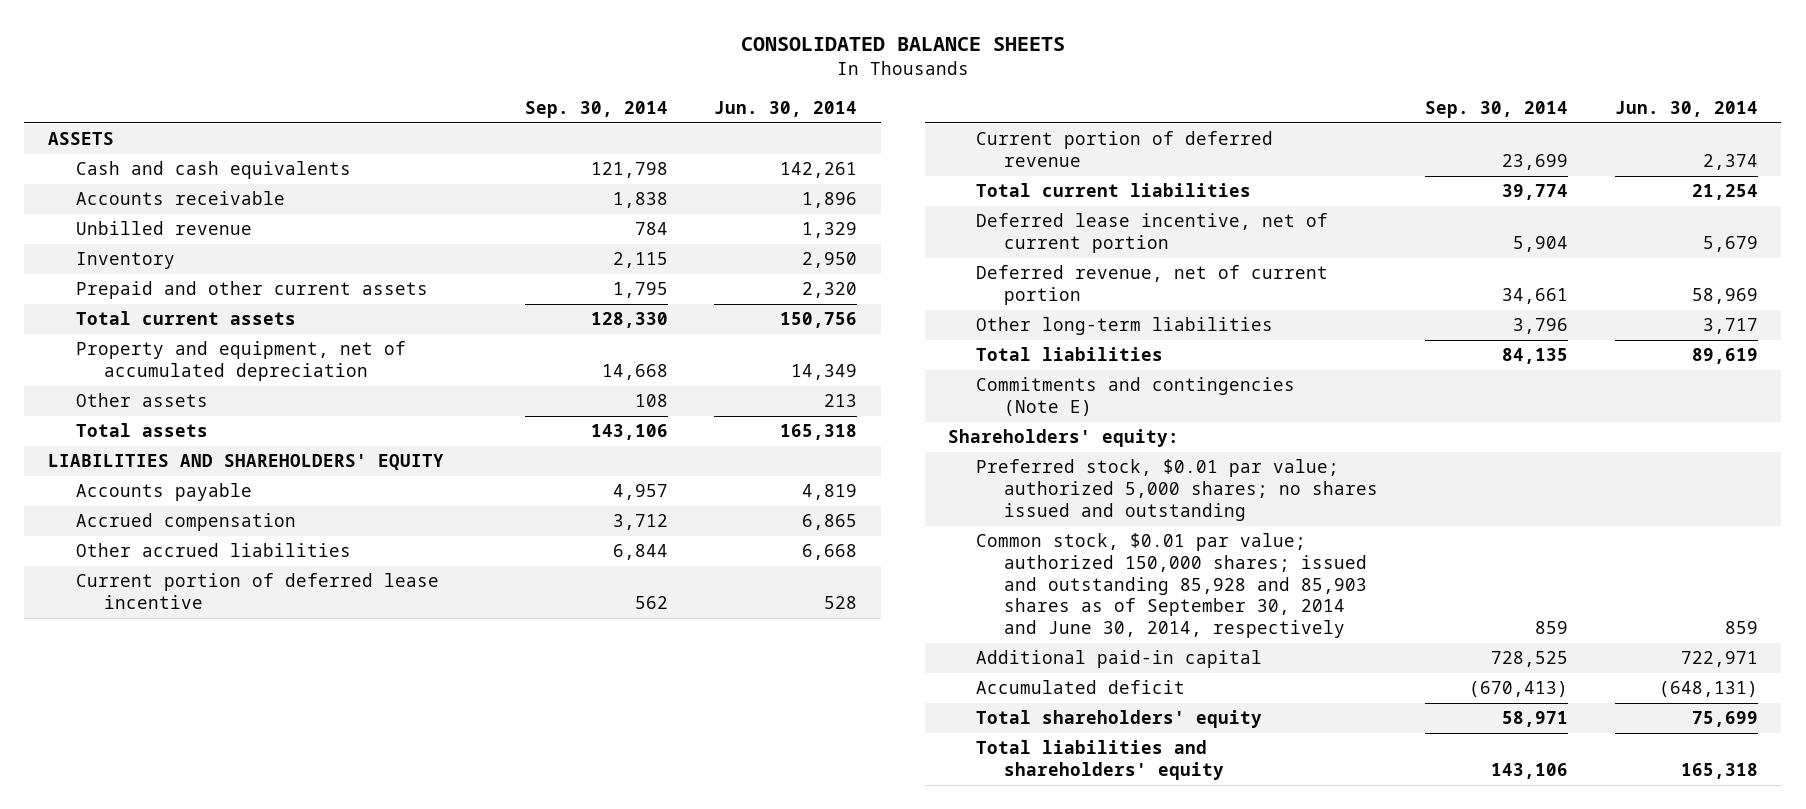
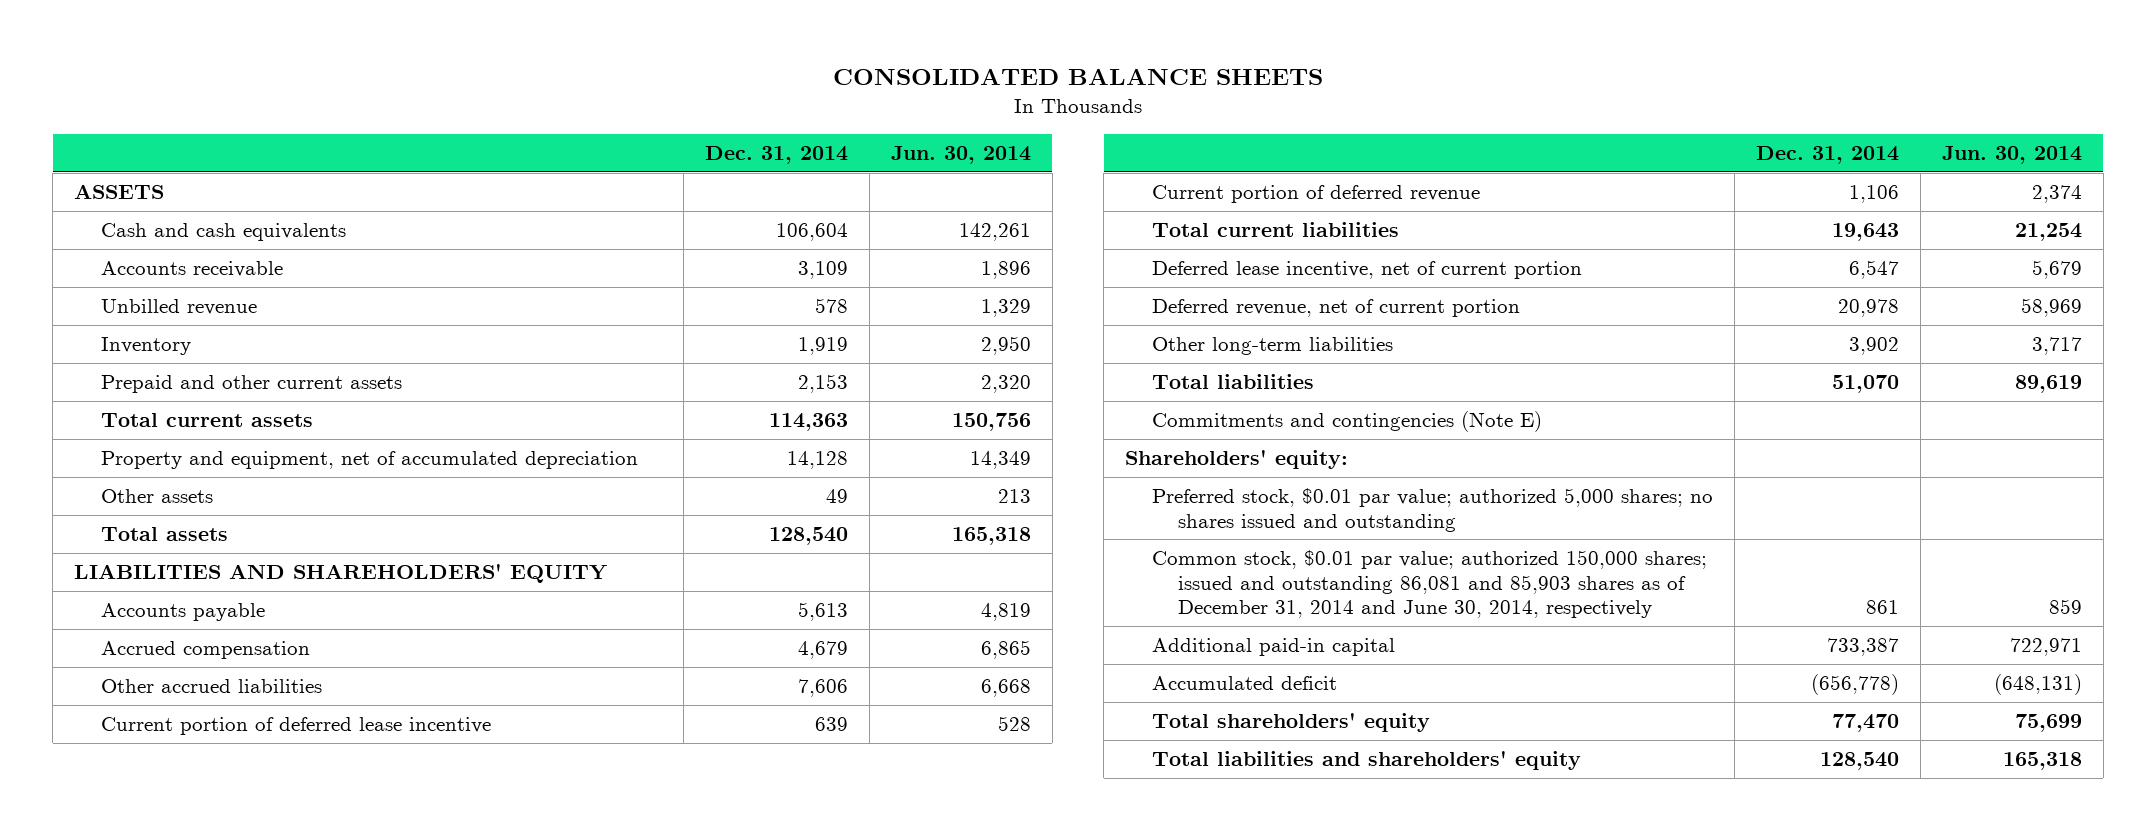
- | Sep. 30, 2014 | Jun. 30, 2014
+ | Dec. 31, 2014 | Jun. 30, 2014
- Common stock, $0.01 par value; authorized 150,000 shares; issued and outstanding 85,928 and 85,903 shares as of September 30, 2014 and June 30, 2014, respectively | 859 | 859
+ Common stock, $0.01 par value; authorized 150,000 shares; issued and outstanding 86,081 and 85,903 shares as of December 31, 2014 and June 30, 2014, respectively | 861 | 859

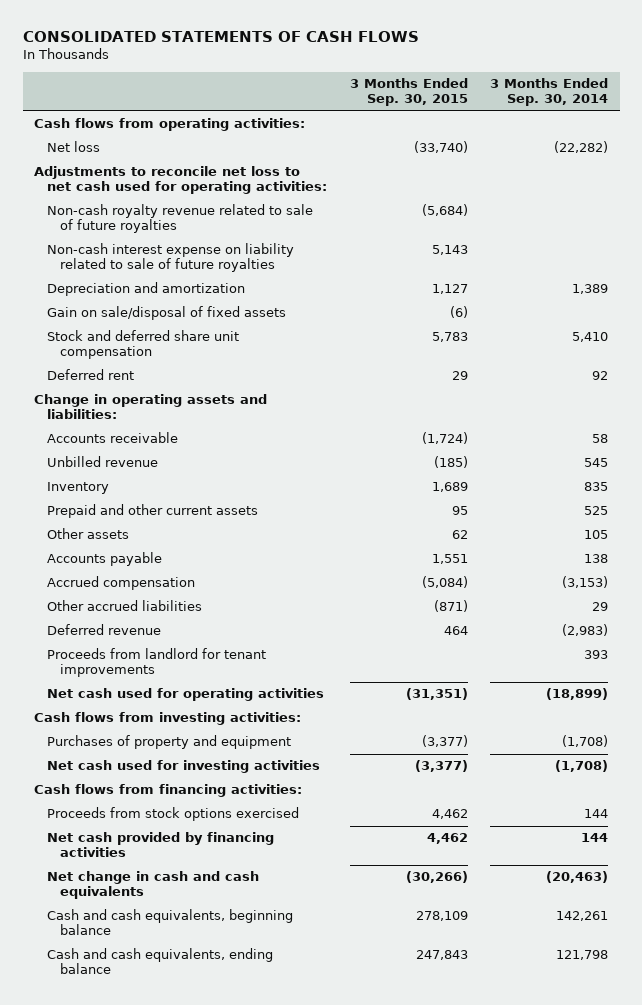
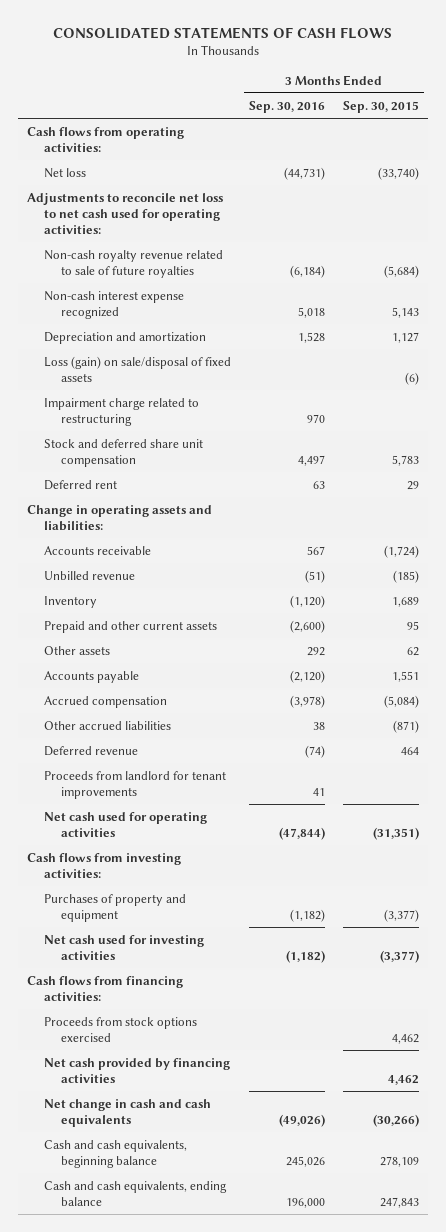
- | 3 Months Ended Sep. 30, 2015 | 3 Months Ended Sep. 30, 2014
+ | 3 Months Ended Sep. 30, 2016 | 3 Months Ended Sep. 30, 2015
- Non-cash interest expense on liability related to sale of future royalties | 5,143 |
+ Non-cash interest expense recognized | 5,018 | 5,143
- Gain on sale/disposal of fixed assets | (6) |
+ Loss (gain) on sale/disposal of fixed assets | | (6)
+ Impairment charge related to restructuring | 970 |

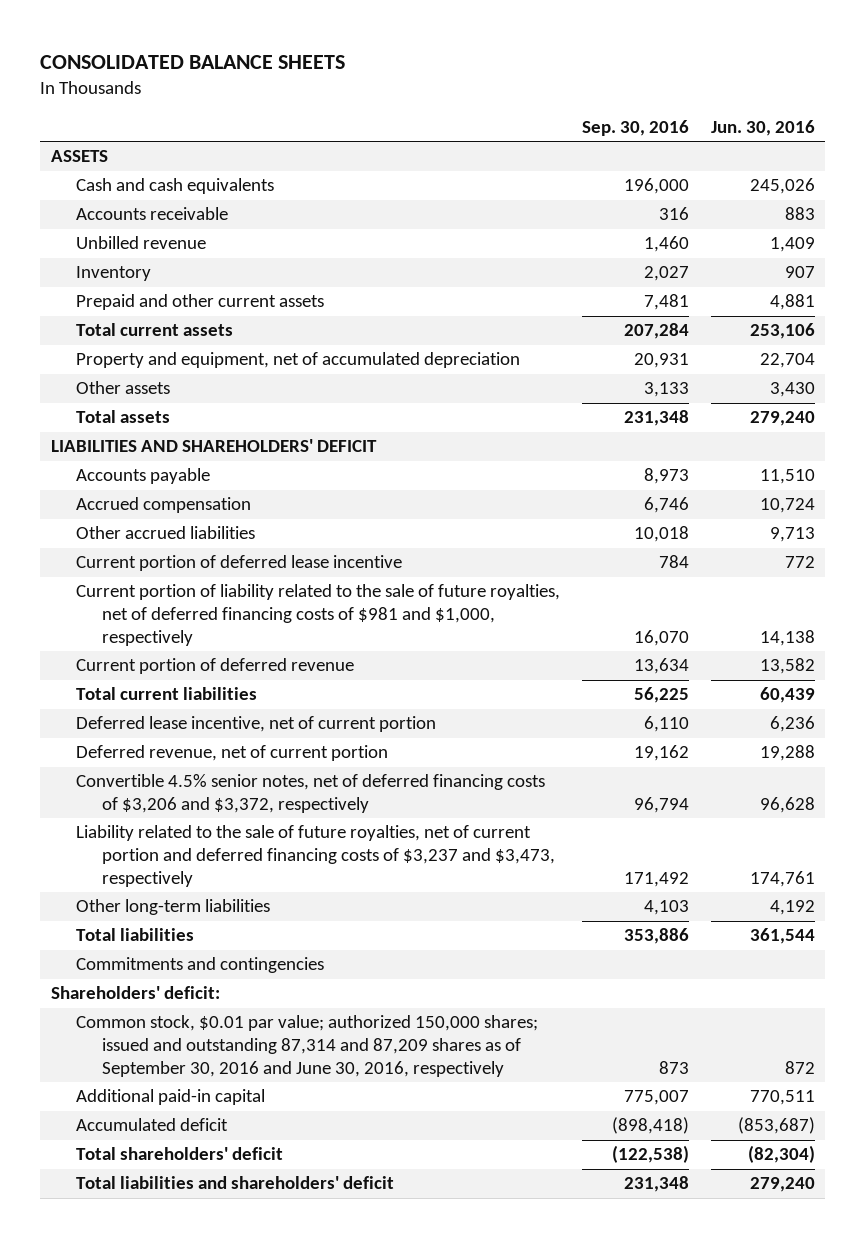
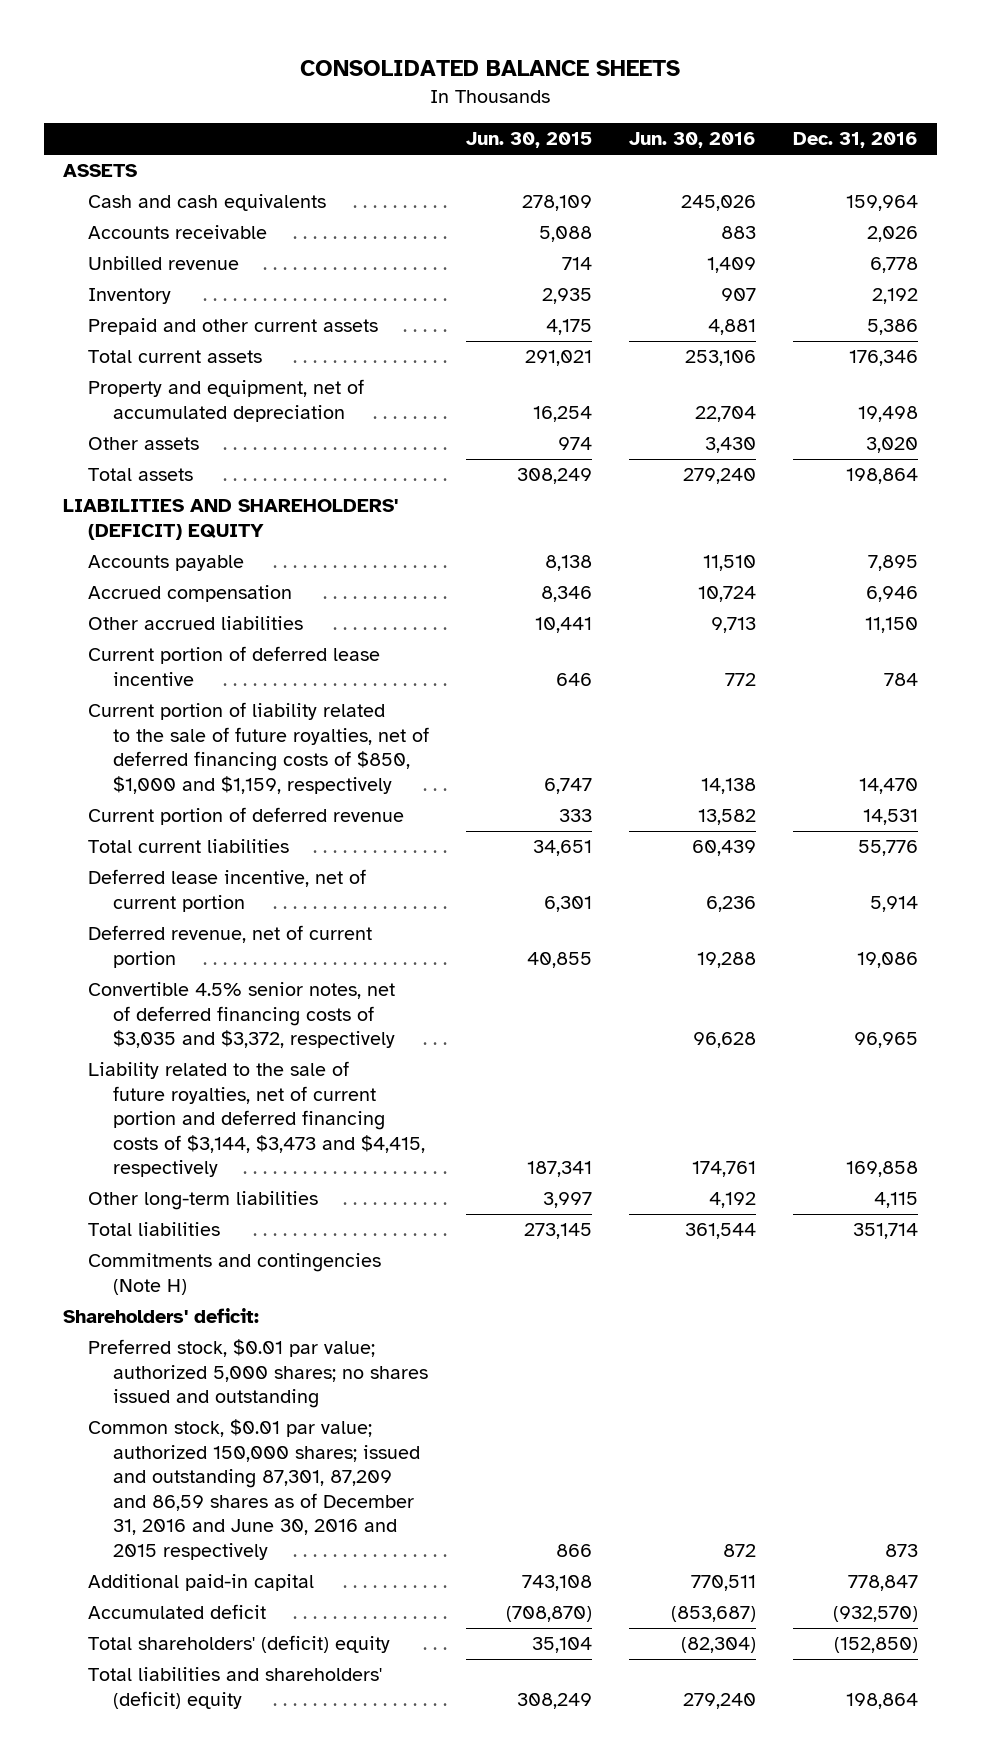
- | Sep. 30, 2016 | Jun. 30, 2016
+ | Jun. 30, 2015 | Jun. 30, 2016 | Dec. 31, 2016
- LIABILITIES AND SHAREHOLDERS' DEFICIT
+ LIABILITIES AND SHAREHOLDERS' (DEFICIT) EQUITY
- Current portion of liability related to the sale of future royalties, net of deferred financing costs of $981 and $1,000, respectively | 16,070 | 14,138
+ Current portion of liability related to the sale of future royalties, net of deferred financing costs of $850, $1,000 and $1,159, respectively | 6,747 | 14,138 | 14,470
- Convertible 4.5% senior notes, net of deferred financing costs of $3,206 and $3,372, respectively | 96,794 | 96,628
- Liability related to the sale of future royalties, net of current portion and deferred financing costs of $3,237 and $3,473, respectively | 171,492 | 174,761
+ Convertible 4.5% senior notes, net of deferred financing costs of $3,035 and $3,372, respectively | | 96,628 | 96,965
+ Liability related to the sale of future royalties, net of current portion and deferred financing costs of $3,144, $3,473 and $4,415, respectively | 187,341 | 174,761 | 169,858
- Commitments and contingencies
+ Commitments and contingencies (Note H)
- Common stock, $0.01 par value; authorized 150,000 shares; issued and outstanding 87,314 and 87,209 shares as of September 30, 2016 and June 30, 2016, respectively | 873 | 872
+ Preferred stock, $0.01 par value; authorized 5,000 shares; no shares issued and outstanding
+ Common stock, $0.01 par value; authorized 150,000 shares; issued and outstanding 87,301, 87,209 and 86,59 shares as of December 31, 2016 and June 30, 2016 and 2015 respectively | 866 | 872 | 873
- Total shareholders' deficit | (122,538) | (82,304)
- Total liabilities and shareholders' deficit | 231,348 | 279,240
+ Total shareholders' (deficit) equity | 35,104 | (82,304) | (152,850)
+ Total liabilities and shareholders' (deficit) equity | 308,249 | 279,240 | 198,864

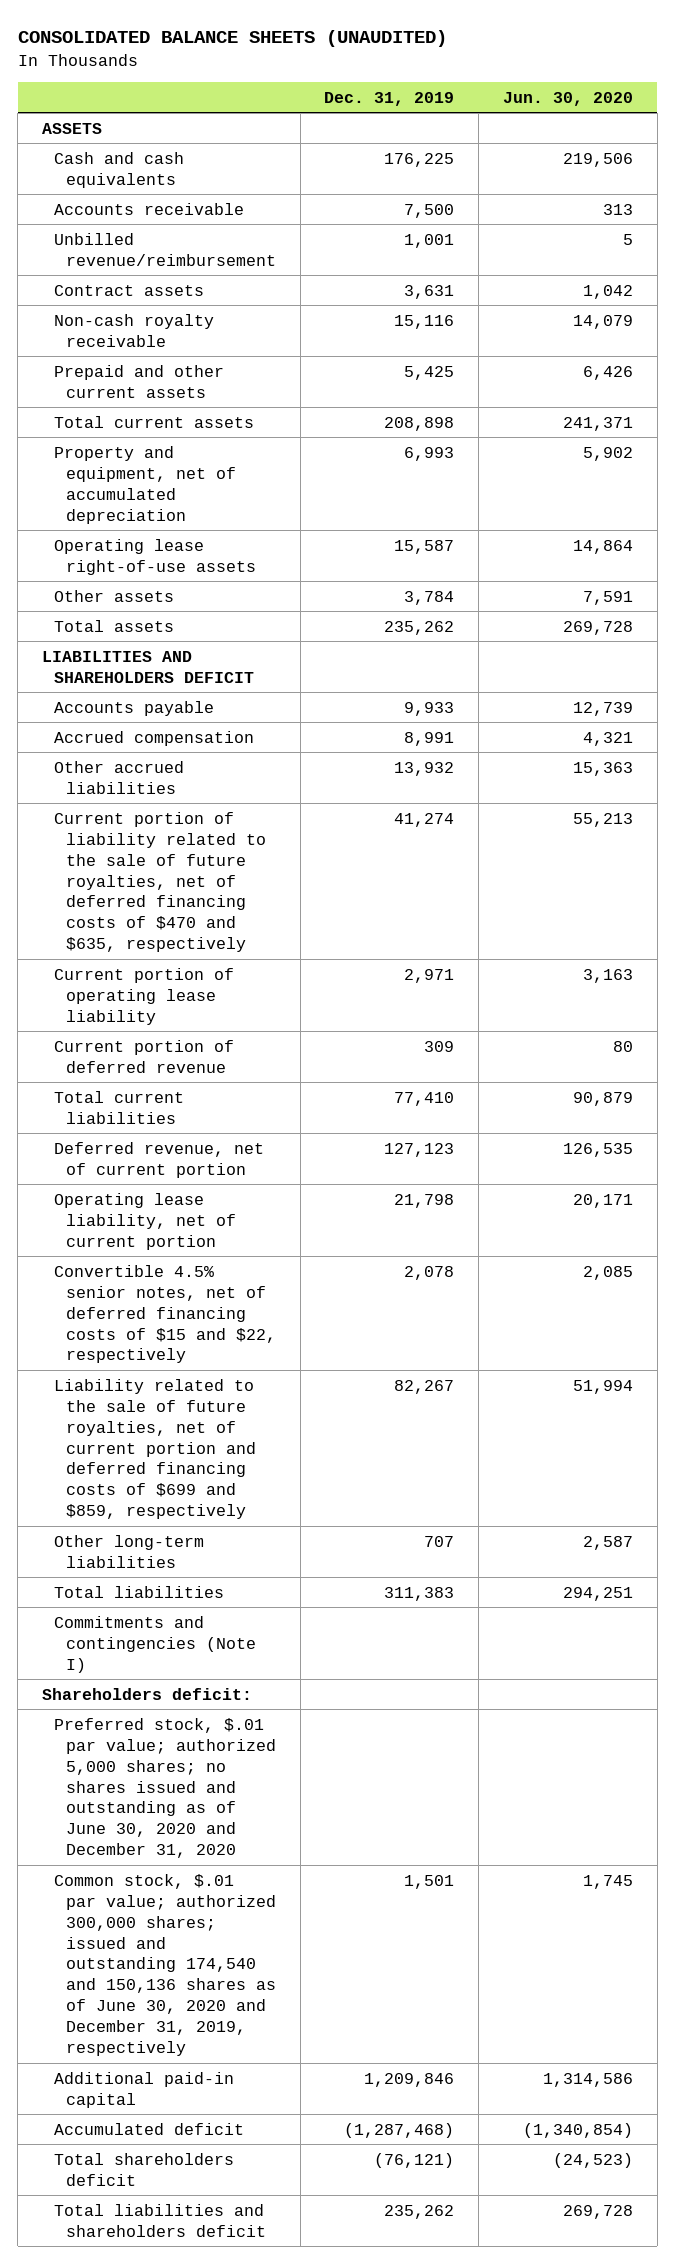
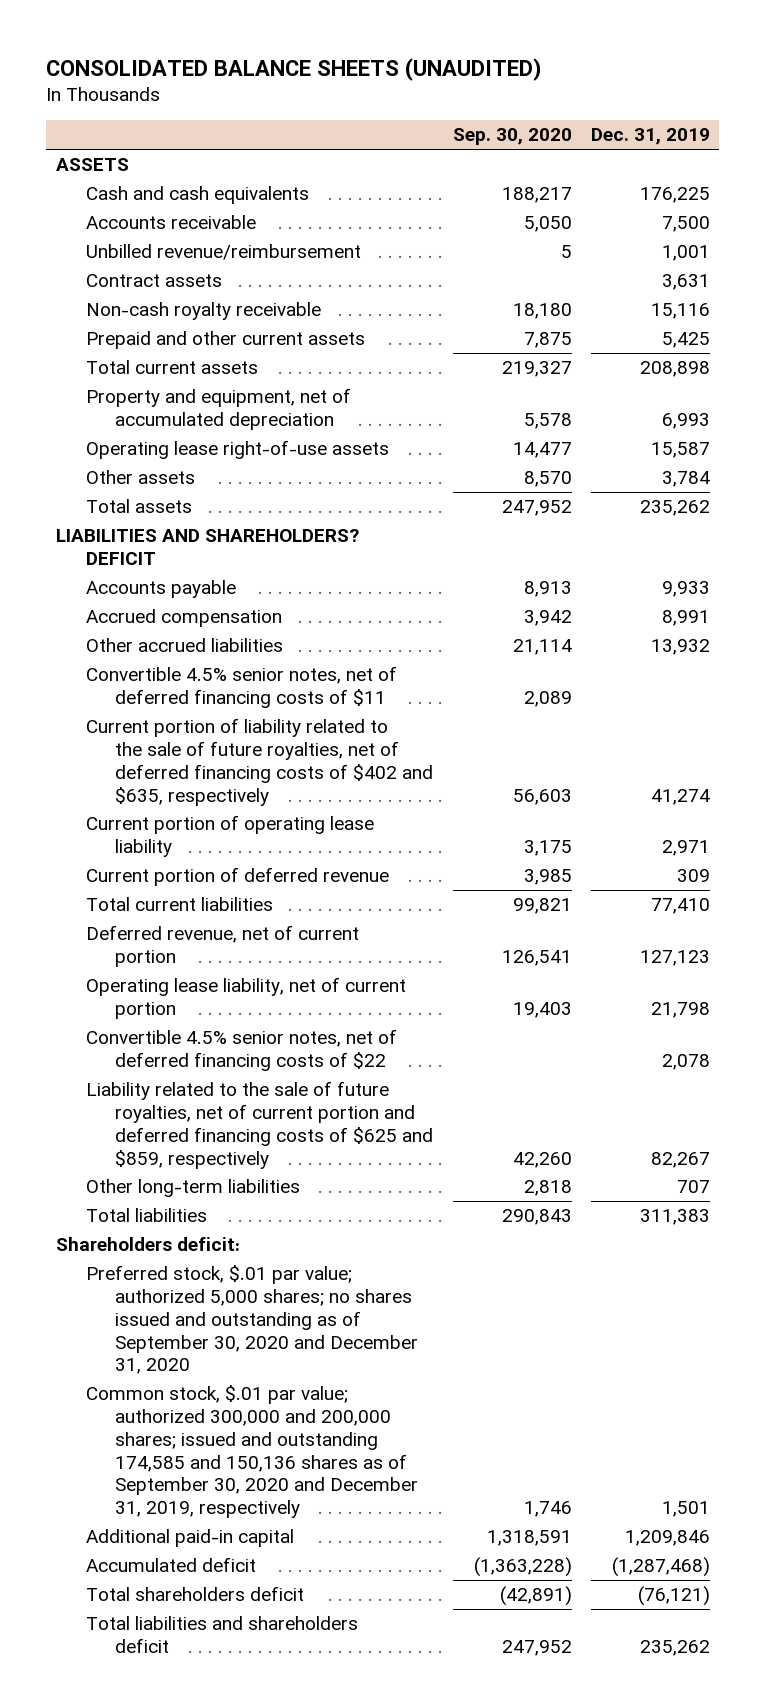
- | Dec. 31, 2019 | Jun. 30, 2020
+ | Sep. 30, 2020 | Dec. 31, 2019
- LIABILITIES AND SHAREHOLDERS DEFICIT
+ LIABILITIES AND SHAREHOLDERS? DEFICIT
- Current portion of liability related to the sale of future royalties, net of deferred financing costs of $470 and $635, respectively | 41,274 | 55,213
+ Convertible 4.5% senior notes, net of deferred financing costs of $11 | 2,089 |
+ Current portion of liability related to the sale of future royalties, net of deferred financing costs of $402 and $635, respectively | 56,603 | 41,274
- Convertible 4.5% senior notes, net of deferred financing costs of $15 and $22, respectively | 2,078 | 2,085
- Liability related to the sale of future royalties, net of current portion and deferred financing costs of $699 and $859, respectively | 82,267 | 51,994
+ Convertible 4.5% senior notes, net of deferred financing costs of $22 | | 2,078
+ Liability related to the sale of future royalties, net of current portion and deferred financing costs of $625 and $859, respectively | 42,260 | 82,267
- Commitments and contingencies (Note I)
- Preferred stock, $.01 par value; authorized 5,000 shares; no shares issued and outstanding as of June 30, 2020 and December 31, 2020
- Common stock, $.01 par value; authorized 300,000 shares; issued and outstanding 174,540 and 150,136 shares as of June 30, 2020 and December 31, 2019, respectively | 1,501 | 1,745
+ Preferred stock, $.01 par value; authorized 5,000 shares; no shares issued and outstanding as of September 30, 2020 and December 31, 2020
+ Common stock, $.01 par value; authorized 300,000 and 200,000 shares; issued and outstanding 174,585 and 150,136 shares as of September 30, 2020 and December 31, 2019, respectively | 1,746 | 1,501

